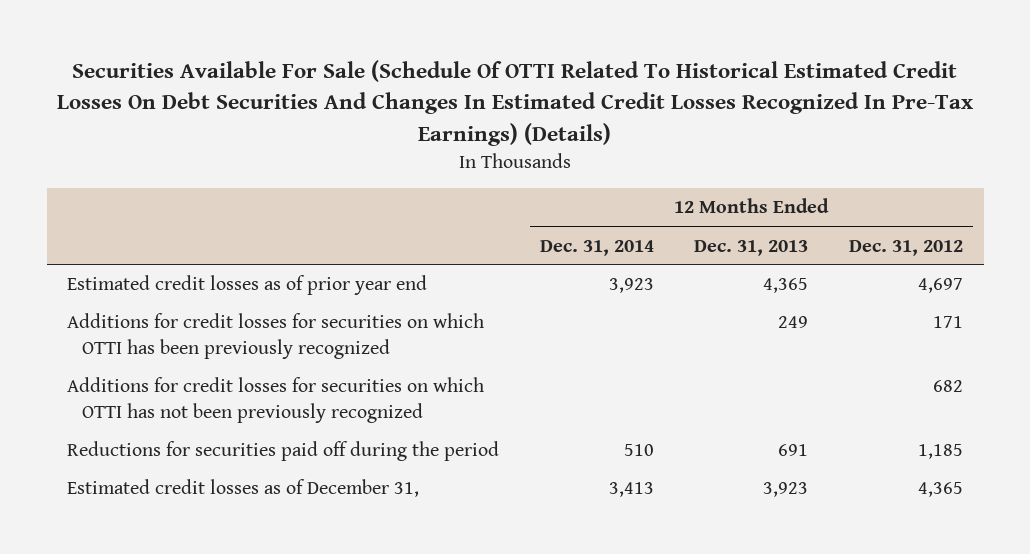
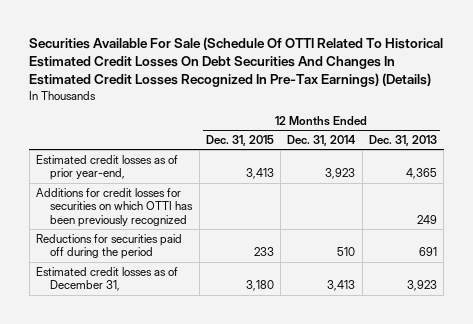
- | 12 Months Ended Dec. 31, 2014 | 12 Months Ended Dec. 31, 2013 | 12 Months Ended Dec. 31, 2012
+ | 12 Months Ended Dec. 31, 2015 | 12 Months Ended Dec. 31, 2014 | 12 Months Ended Dec. 31, 2013
- Estimated credit losses as of prior year end | 3,923 | 4,365 | 4,697
+ Estimated credit losses as of prior year-end, | 3,413 | 3,923 | 4,365
- Additions for credit losses for securities on which OTTI has not been previously recognized | | | 682

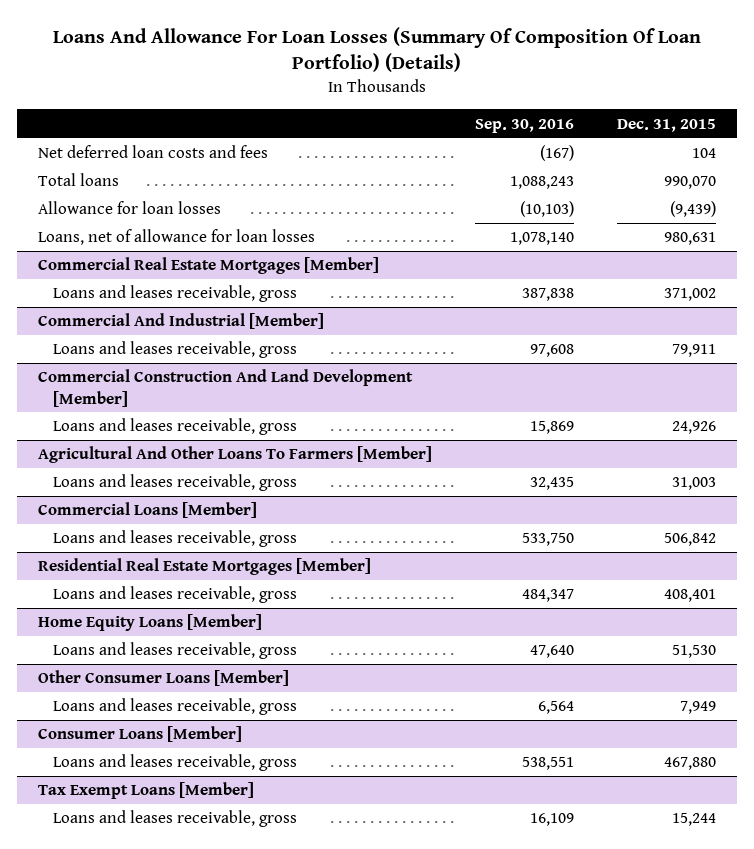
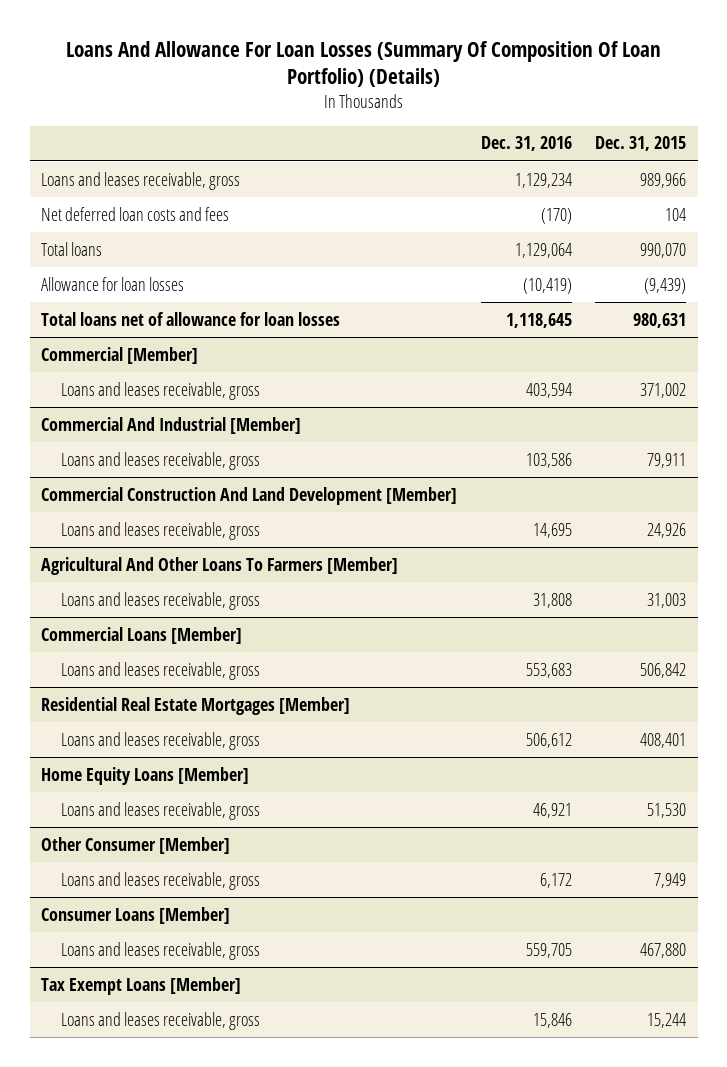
- | Sep. 30, 2016 | Dec. 31, 2015
+ | Dec. 31, 2016 | Dec. 31, 2015
+ Loans and leases receivable, gross | 1,129,234 | 989,966
- Loans, net of allowance for loan losses | 1,078,140 | 980,631
- Commercial Real Estate Mortgages [Member]
+ Total loans net of allowance for loan losses | 1,118,645 | 980,631
+ Commercial [Member]
- Other Consumer Loans [Member]
+ Other Consumer [Member]

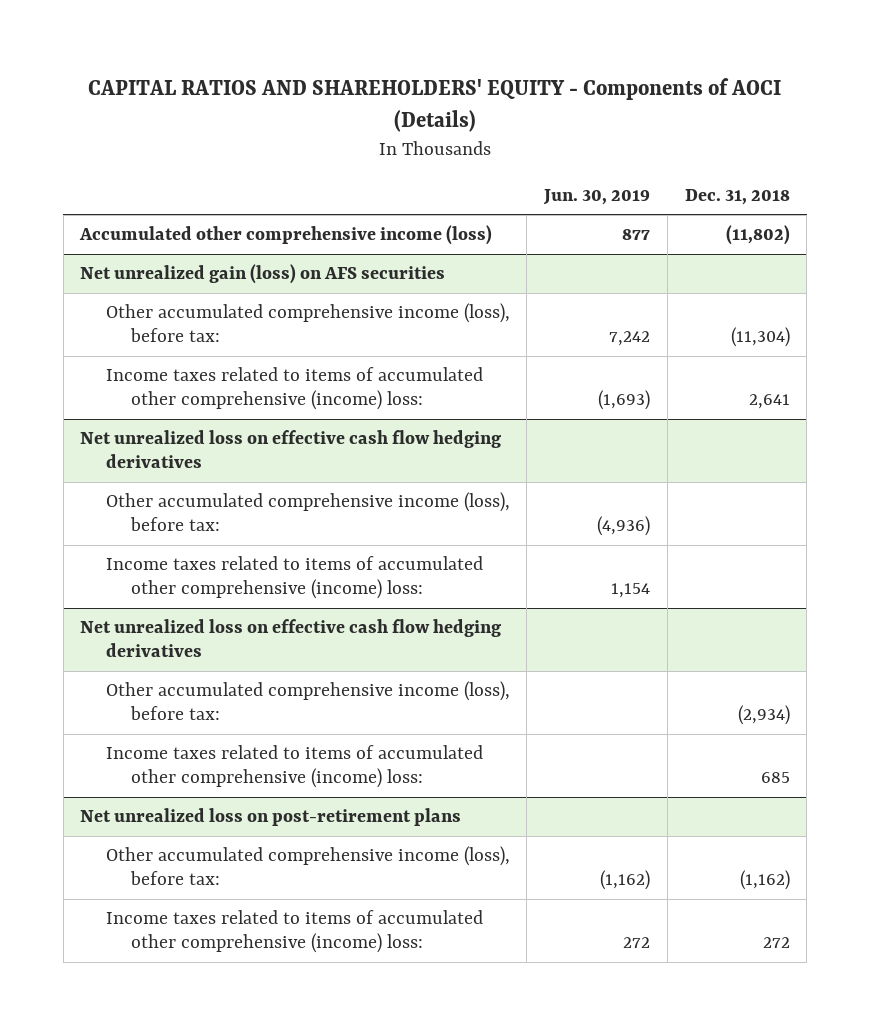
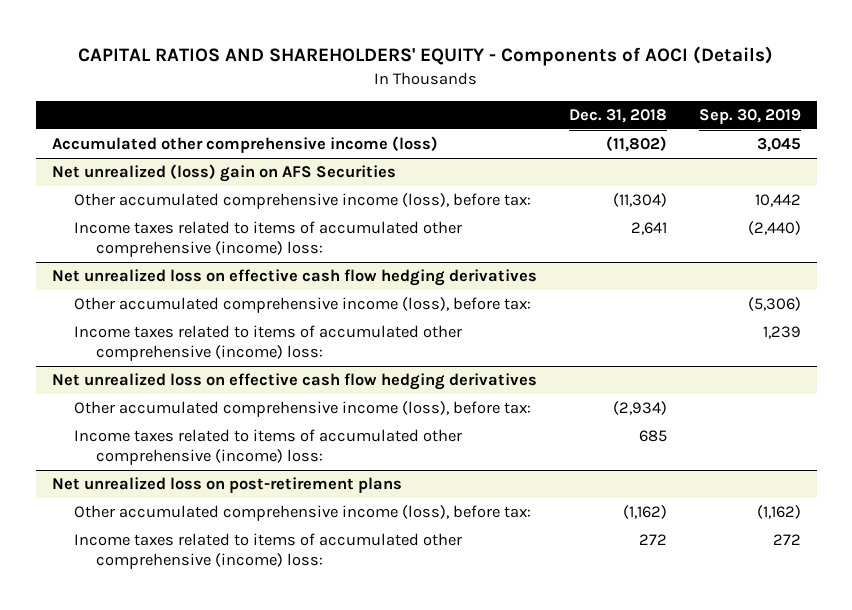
- | Jun. 30, 2019 | Dec. 31, 2018
+ | Dec. 31, 2018 | Sep. 30, 2019
- Net unrealized gain (loss) on AFS securities
+ Net unrealized (loss) gain on AFS Securities

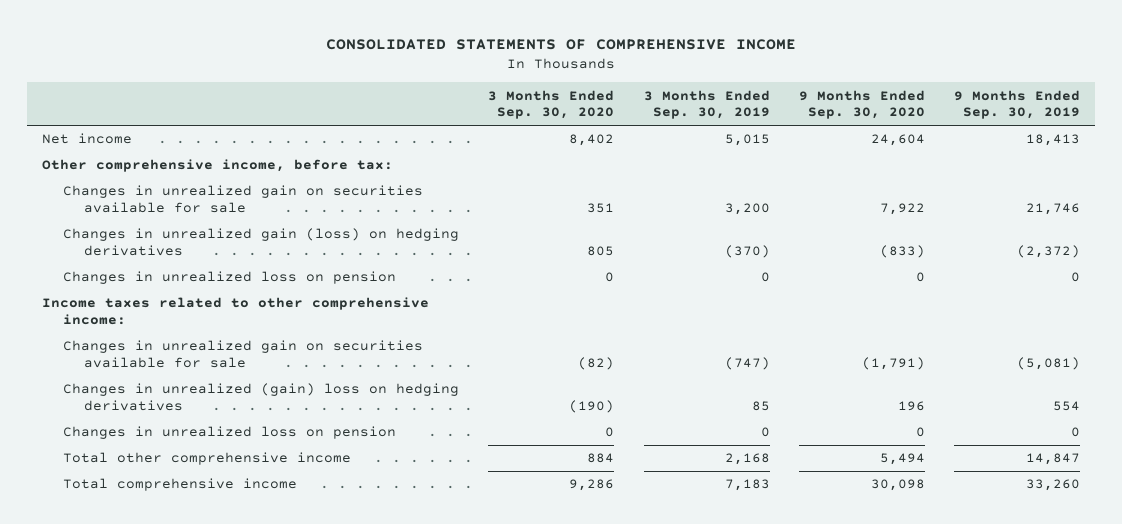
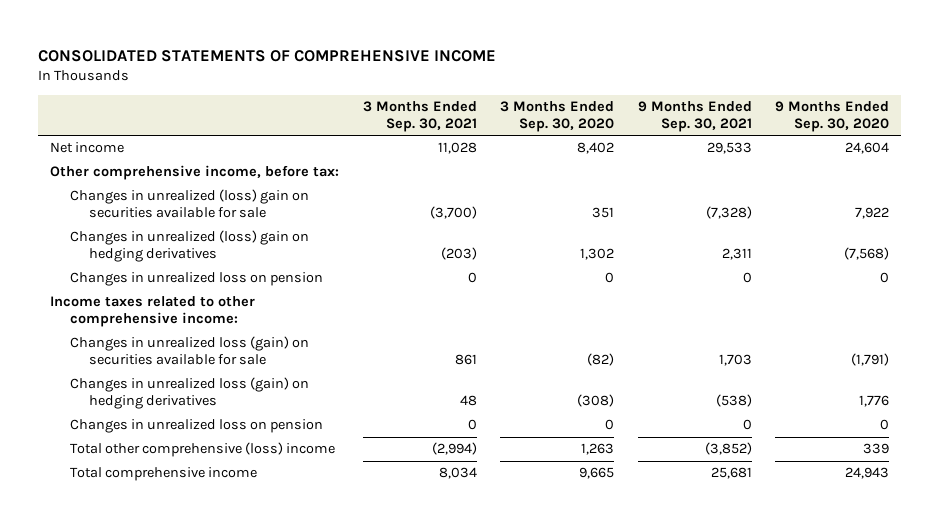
- | 3 Months Ended Sep. 30, 2020 | 3 Months Ended Sep. 30, 2019 | 9 Months Ended Sep. 30, 2020 | 9 Months Ended Sep. 30, 2019
+ | 3 Months Ended Sep. 30, 2021 | 3 Months Ended Sep. 30, 2020 | 9 Months Ended Sep. 30, 2021 | 9 Months Ended Sep. 30, 2020
- Changes in unrealized gain on securities available for sale | 351 | 3,200 | 7,922 | 21,746
- Changes in unrealized gain (loss) on hedging derivatives | 805 | (370) | (833) | (2,372)
+ Changes in unrealized (loss) gain on securities available for sale | (3,700) | 351 | (7,328) | 7,922
+ Changes in unrealized (loss) gain on hedging derivatives | (203) | 1,302 | 2,311 | (7,568)
- Changes in unrealized gain on securities available for sale | (82) | (747) | (1,791) | (5,081)
- Changes in unrealized (gain) loss on hedging derivatives | (190) | 85 | 196 | 554
+ Changes in unrealized loss (gain) on securities available for sale | 861 | (82) | 1,703 | (1,791)
+ Changes in unrealized loss (gain) on hedging derivatives | 48 | (308) | (538) | 1,776
- Total other comprehensive income | 884 | 2,168 | 5,494 | 14,847
- Total comprehensive income | 9,286 | 7,183 | 30,098 | 33,260
+ Total other comprehensive (loss) income | (2,994) | 1,263 | (3,852) | 339
+ Total comprehensive income | 8,034 | 9,665 | 25,681 | 24,943

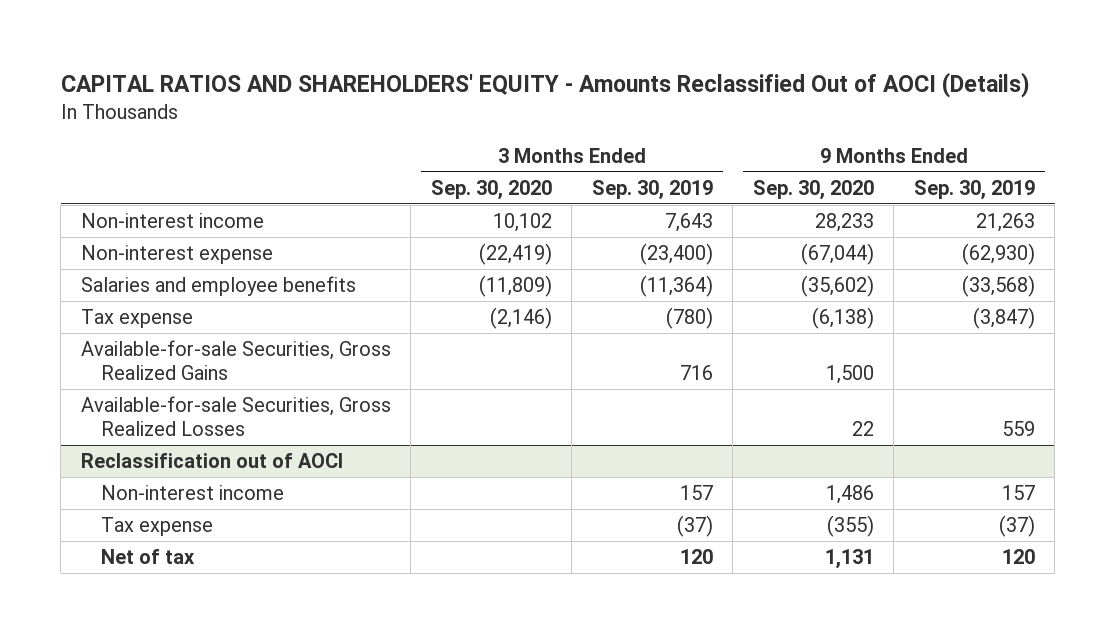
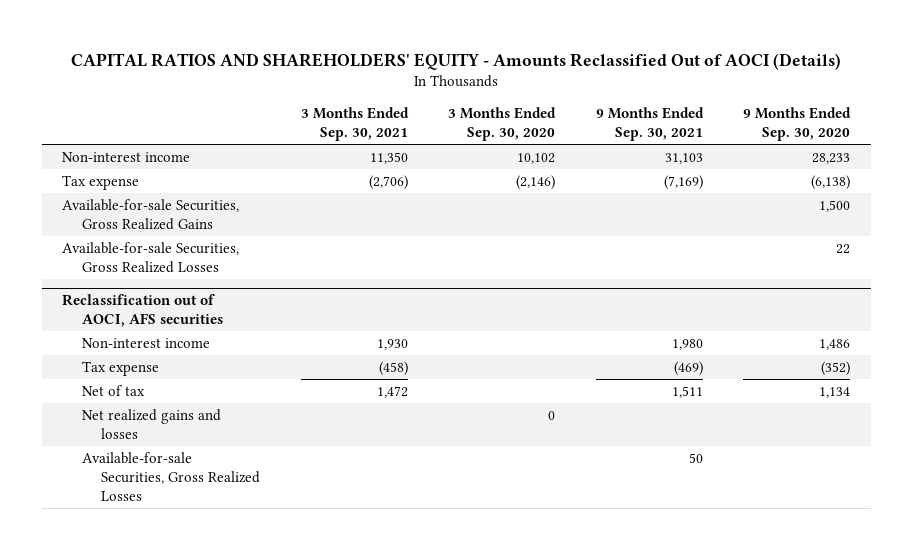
- | 3 Months Ended Sep. 30, 2020 | 3 Months Ended Sep. 30, 2019 | 9 Months Ended Sep. 30, 2020 | 9 Months Ended Sep. 30, 2019
+ | 3 Months Ended Sep. 30, 2021 | 3 Months Ended Sep. 30, 2020 | 9 Months Ended Sep. 30, 2021 | 9 Months Ended Sep. 30, 2020
- Non-interest expense | (22,419) | (23,400) | (67,044) | (62,930)
- Salaries and employee benefits | (11,809) | (11,364) | (35,602) | (33,568)
- Reclassification out of AOCI
+ Reclassification out of AOCI, AFS securities
- Tax expense | | (37) | (355) | (37)
- Net of tax | | 120 | 1,131 | 120
+ Tax expense | (458) | | (469) | (352)
+ Net of tax | 1,472 | | 1,511 | 1,134
+ Net realized gains and losses | | 0 | |
+ Available-for-sale Securities, Gross Realized Losses | | | 50 |

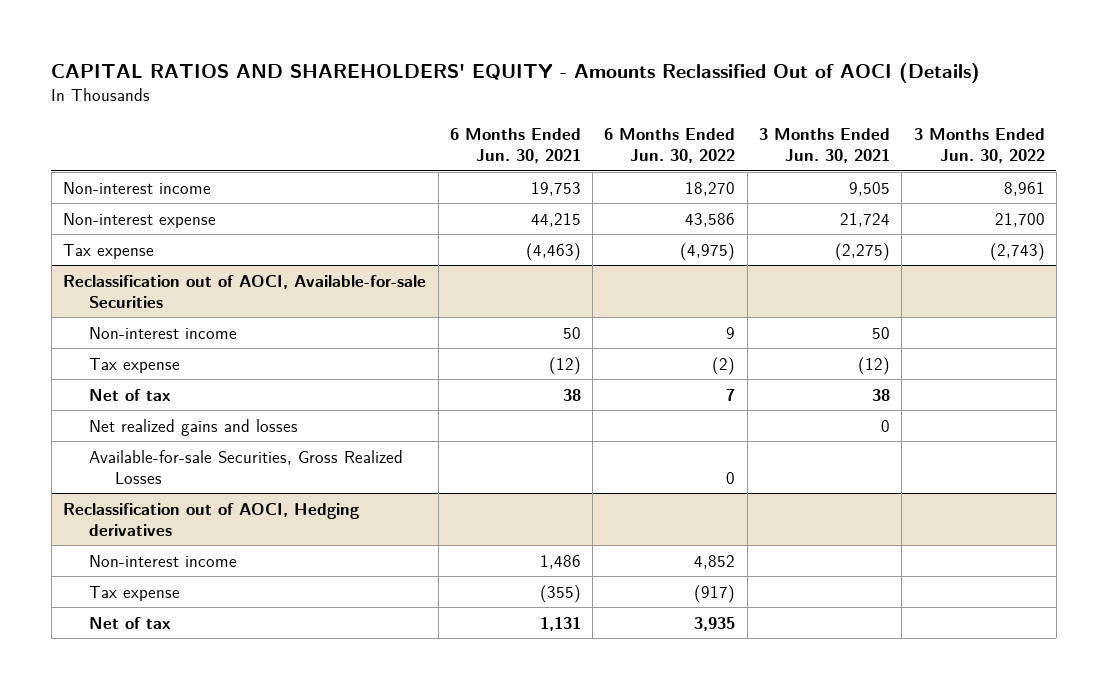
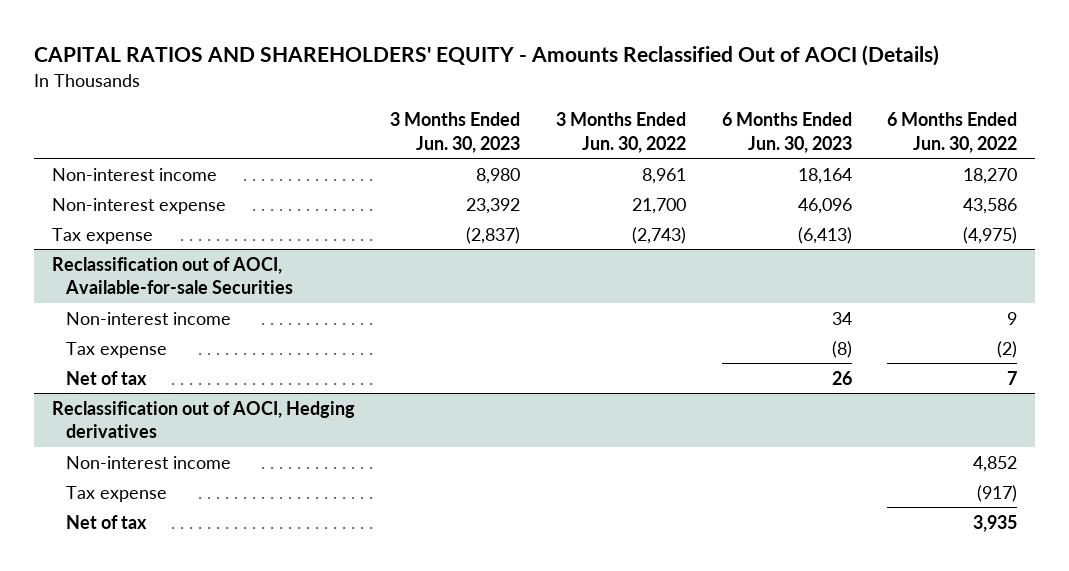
- | 6 Months Ended Jun. 30, 2021 | 6 Months Ended Jun. 30, 2022 | 3 Months Ended Jun. 30, 2021 | 3 Months Ended Jun. 30, 2022
+ | 3 Months Ended Jun. 30, 2023 | 3 Months Ended Jun. 30, 2022 | 6 Months Ended Jun. 30, 2023 | 6 Months Ended Jun. 30, 2022
@ Reclassification out of AOCI, Available-for-sale Securities
- Net realized gains and losses | | | 0 |
- Available-for-sale Securities, Gross Realized Losses | | 0 | |

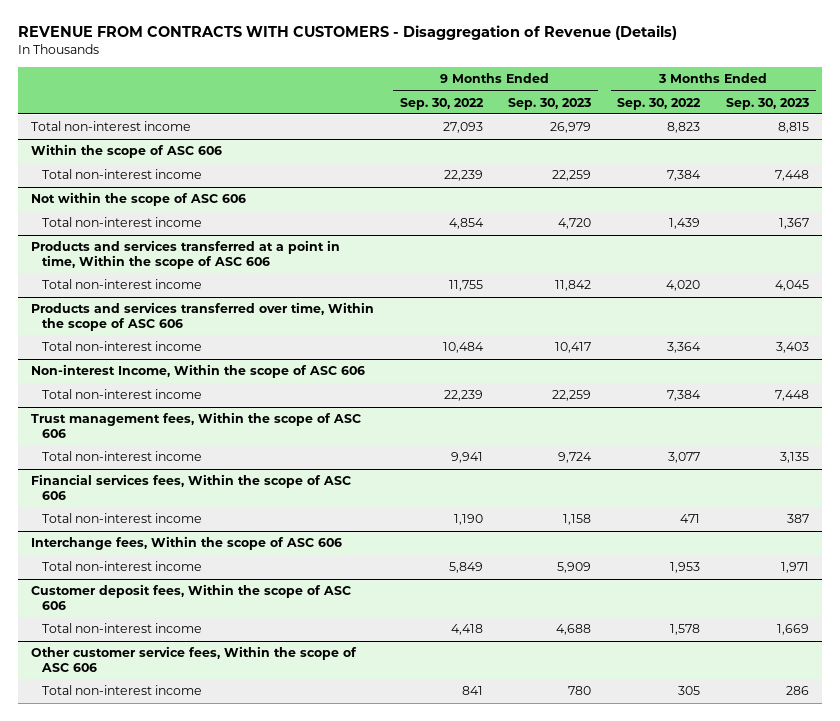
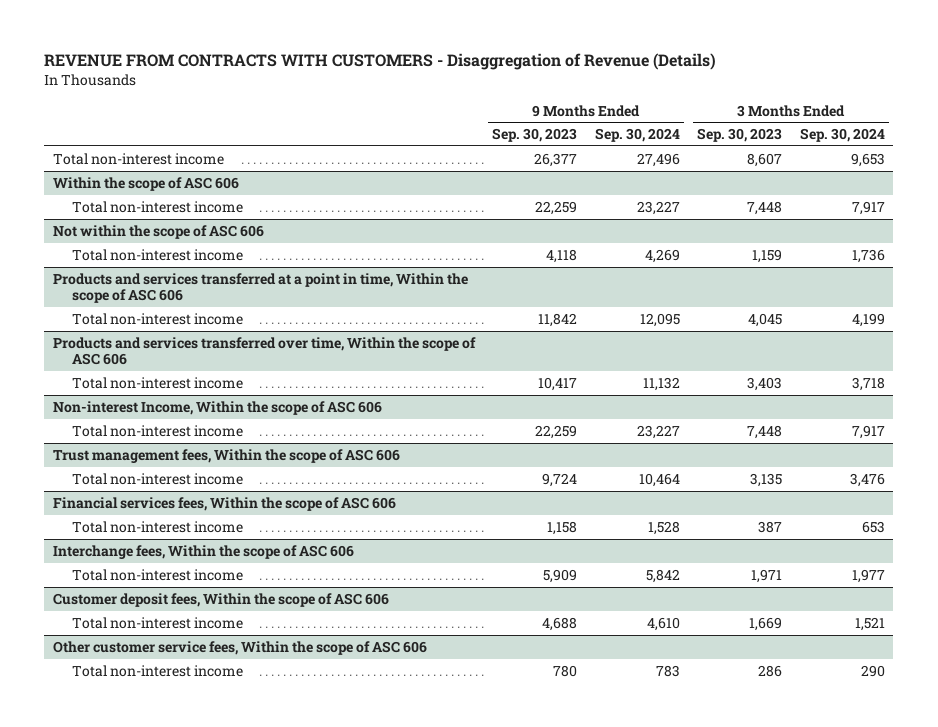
- | 9 Months Ended Sep. 30, 2022 | 9 Months Ended Sep. 30, 2023 | 3 Months Ended Sep. 30, 2022 | 3 Months Ended Sep. 30, 2023
+ | 9 Months Ended Sep. 30, 2023 | 9 Months Ended Sep. 30, 2024 | 3 Months Ended Sep. 30, 2023 | 3 Months Ended Sep. 30, 2024
- Total non-interest income | 27,093 | 26,979 | 8,823 | 8,815
+ Total non-interest income | 26,377 | 27,496 | 8,607 | 9,653
@ Not within the scope of ASC 606
- Total non-interest income | 4,854 | 4,720 | 1,439 | 1,367
+ Total non-interest income | 4,118 | 4,269 | 1,159 | 1,736

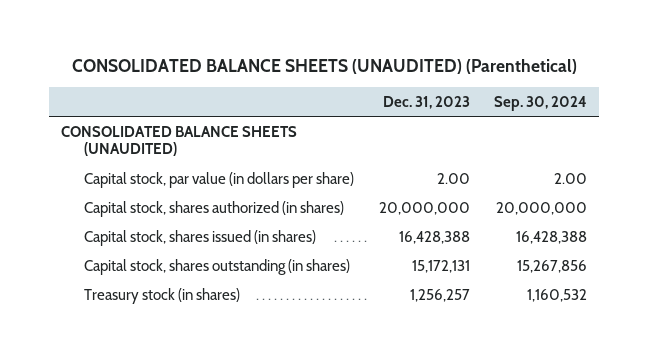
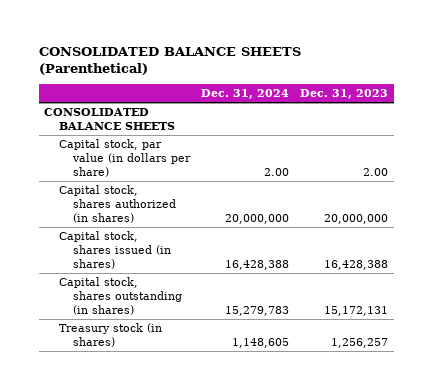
- CONSOLIDATED BALANCE SHEETS (UNAUDITED) (Parenthetical)
+ CONSOLIDATED BALANCE SHEETS (Parenthetical)
- | Dec. 31, 2023 | Sep. 30, 2024
+ | Dec. 31, 2024 | Dec. 31, 2023
- CONSOLIDATED BALANCE SHEETS (UNAUDITED)
+ CONSOLIDATED BALANCE SHEETS

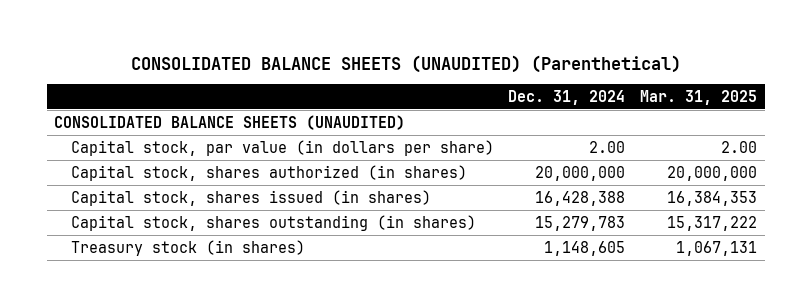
- CONSOLIDATED BALANCE SHEETS (Parenthetical)
+ CONSOLIDATED BALANCE SHEETS (UNAUDITED) (Parenthetical)
- | Dec. 31, 2024 | Dec. 31, 2023
+ | Dec. 31, 2024 | Mar. 31, 2025
- CONSOLIDATED BALANCE SHEETS
+ CONSOLIDATED BALANCE SHEETS (UNAUDITED)

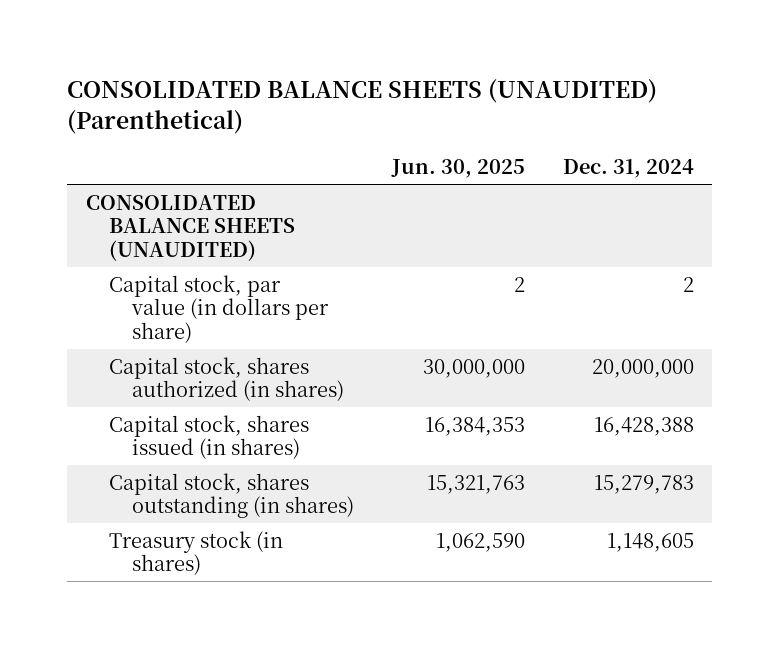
- | Dec. 31, 2024 | Mar. 31, 2025
+ | Jun. 30, 2025 | Dec. 31, 2024
- Capital stock, par value (in dollars per share) | 2.00 | 2.00
+ Capital stock, par value (in dollars per share) | 2 | 2

